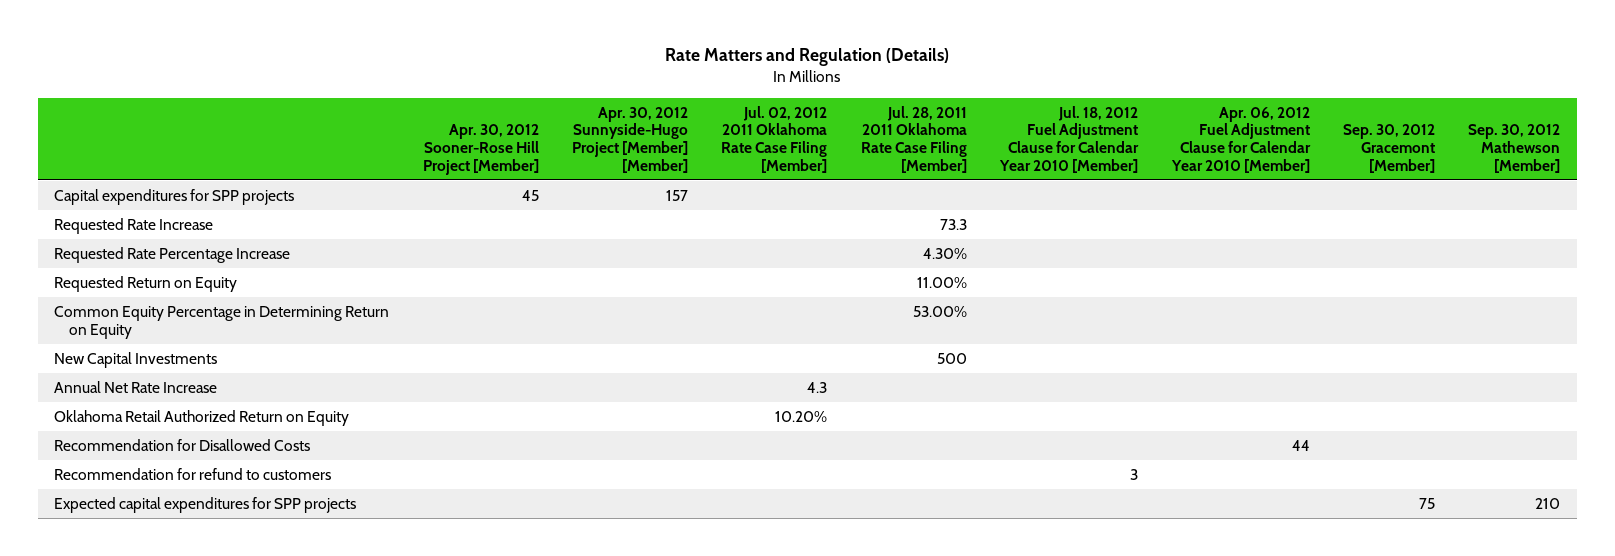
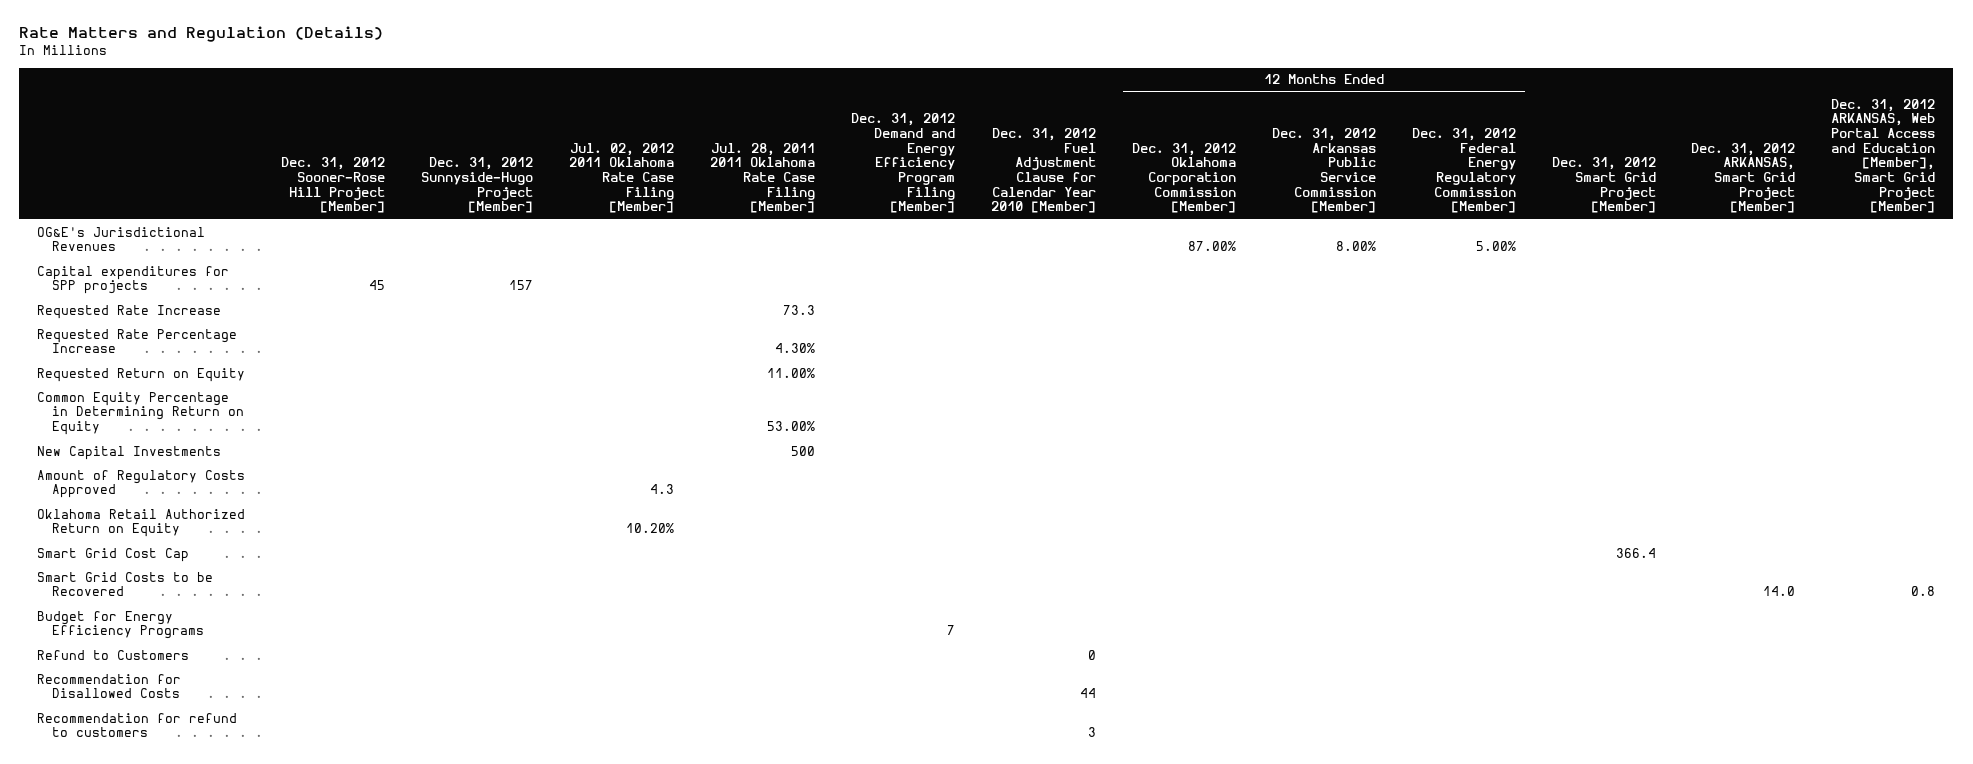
- | Apr. 30, 2012 Sooner-Rose Hill Project [Member] | Apr. 30, 2012 Sunnyside-Hugo Project [Member] [Member] | Jul. 02, 2012 2011 Oklahoma Rate Case Filing [Member] | Jul. 28, 2011 2011 Oklahoma Rate Case Filing [Member] | Jul. 18, 2012 Fuel Adjustment Clause for Calendar Year 2010 [Member] | Apr. 06, 2012 Fuel Adjustment Clause for Calendar Year 2010 [Member] | Sep. 30, 2012 Gracemont [Member] | Sep. 30, 2012 Mathewson [Member]
+ | Dec. 31, 2012 Sooner-Rose Hill Project [Member] | Dec. 31, 2012 Sunnyside-Hugo Project [Member] | Jul. 02, 2012 2011 Oklahoma Rate Case Filing [Member] | Jul. 28, 2011 2011 Oklahoma Rate Case Filing [Member] | Dec. 31, 2012 Demand and Energy Efficiency Program Filing [Member] | Dec. 31, 2012 Fuel Adjustment Clause for Calendar Year 2010 [Member] | 12 Months Ended Dec. 31, 2012 Oklahoma Corporation Commission [Member] | 12 Months Ended Dec. 31, 2012 Arkansas Public Service Commission [Member] | 12 Months Ended Dec. 31, 2012 Federal Energy Regulatory Commission [Member] | Dec. 31, 2012 Smart Grid Project [Member] | Dec. 31, 2012 ARKANSAS, Smart Grid Project [Member] | Dec. 31, 2012 ARKANSAS, Web Portal Access and Education [Member], Smart Grid Project [Member]
+ OG&E's Jurisdictional Revenues | | | | | | | 87.00% | 8.00% | 5.00% | | |
- Annual Net Rate Increase | | | 4.3 | | | | |
+ Amount of Regulatory Costs Approved | | | 4.3 | | | | | | | | |
+ Smart Grid Cost Cap | | | | | | | | | | 366.4 | |
+ Smart Grid Costs to be Recovered | | | | | | | | | | | 14.0 | 0.8
+ Budget for Energy Efficiency Programs | | | | | 7 | | | | | | |
+ Refund to Customers | | | | | | 0 | | | | | |
- Expected capital expenditures for SPP projects | | | | | | | 75 | 210

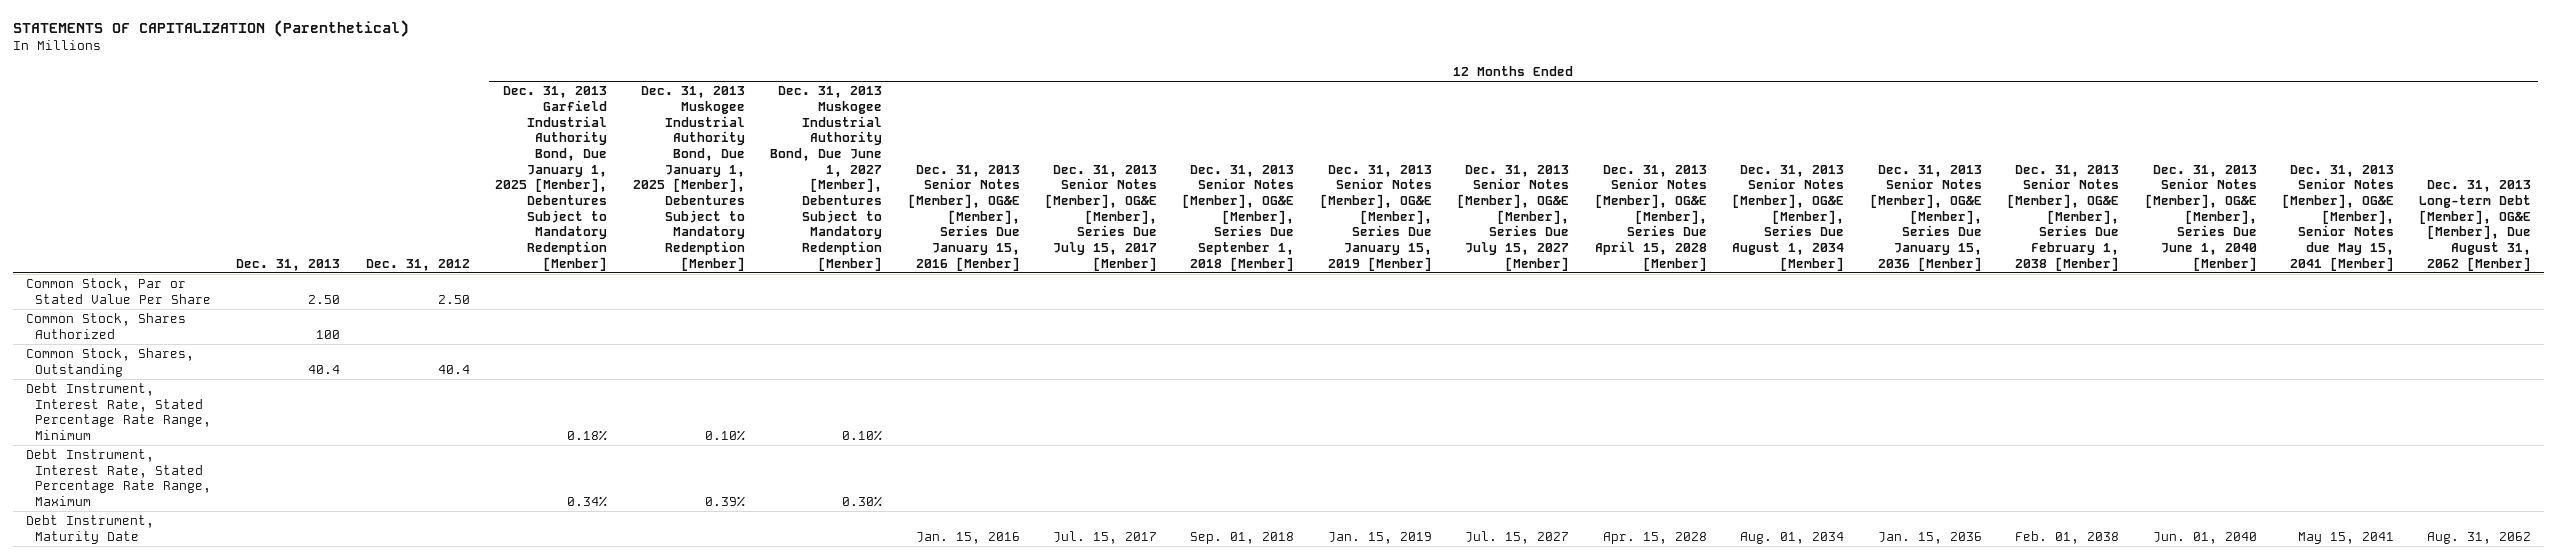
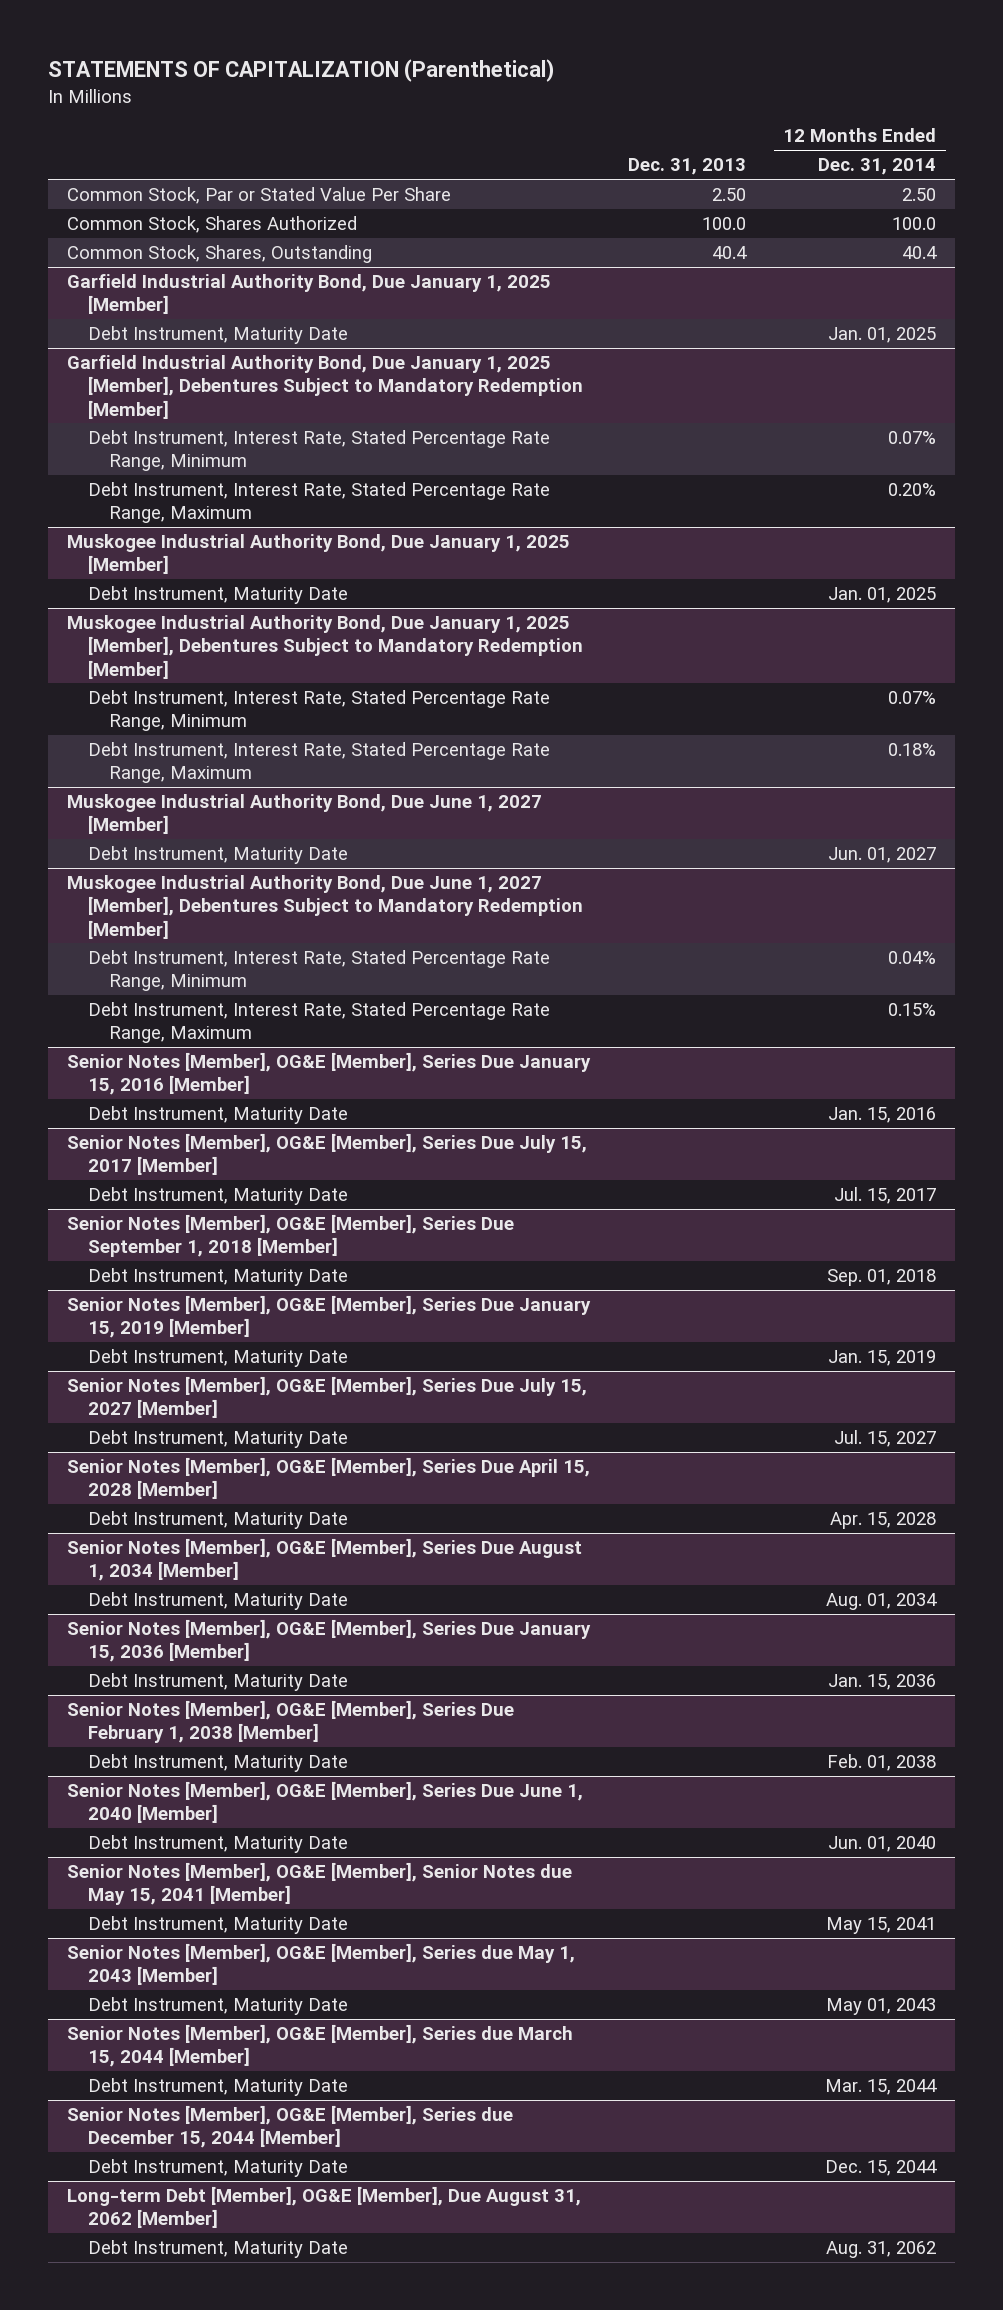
- | Dec. 31, 2013 | Dec. 31, 2012 | 12 Months Ended Dec. 31, 2013 Garfield Industrial Authority Bond, Due January 1, 2025 [Member], Debentures Subject to Mandatory Redemption [Member] | 12 Months Ended Dec. 31, 2013 Muskogee Industrial Authority Bond, Due January 1, 2025 [Member], Debentures Subject to Mandatory Redemption [Member] | 12 Months Ended Dec. 31, 2013 Muskogee Industrial Authority Bond, Due June 1, 2027 [Member], Debentures Subject to Mandatory Redemption [Member] | 12 Months Ended Dec. 31, 2013 Senior Notes [Member], OG&E [Member], Series Due January 15, 2016 [Member] | 12 Months Ended Dec. 31, 2013 Senior Notes [Member], OG&E [Member], Series Due July 15, 2017 [Member] | 12 Months Ended Dec. 31, 2013 Senior Notes [Member], OG&E [Member], Series Due September 1, 2018 [Member] | 12 Months Ended Dec. 31, 2013 Senior Notes [Member], OG&E [Member], Series Due January 15, 2019 [Member] | 12 Months Ended Dec. 31, 2013 Senior Notes [Member], OG&E [Member], Series Due July 15, 2027 [Member] | 12 Months Ended Dec. 31, 2013 Senior Notes [Member], OG&E [Member], Series Due April 15, 2028 [Member] | 12 Months Ended Dec. 31, 2013 Senior Notes [Member], OG&E [Member], Series Due August 1, 2034 [Member] | 12 Months Ended Dec. 31, 2013 Senior Notes [Member], OG&E [Member], Series Due January 15, 2036 [Member] | 12 Months Ended Dec. 31, 2013 Senior Notes [Member], OG&E [Member], Series Due February 1, 2038 [Member] | 12 Months Ended Dec. 31, 2013 Senior Notes [Member], OG&E [Member], Series Due June 1, 2040 [Member] | 12 Months Ended Dec. 31, 2013 Senior Notes [Member], OG&E [Member], Senior Notes due May 15, 2041 [Member] | 12 Months Ended Dec. 31, 2013 Long-term Debt [Member], OG&E [Member], Due August 31, 2062 [Member]
+ | Dec. 31, 2013 | 12 Months Ended Dec. 31, 2014
- Common Stock, Shares Authorized | 100 | | | | | | | | | | | | | | | |
+ Common Stock, Shares Authorized | 100.0 | 100.0
- Debt Instrument, Interest Rate, Stated Percentage Rate Range, Minimum | | | 0.18% | 0.10% | 0.10% | | | | | | | | | | | |
- Debt Instrument, Interest Rate, Stated Percentage Rate Range, Maximum | | | 0.34% | 0.39% | 0.30% | | | | | | | | | | | |
- Debt Instrument, Maturity Date | | | | | | Jan. 15, 2016 | Jul. 15, 2017 | Sep. 01, 2018 | Jan. 15, 2019 | Jul. 15, 2027 | Apr. 15, 2028 | Aug. 01, 2034 | Jan. 15, 2036 | Feb. 01, 2038 | Jun. 01, 2040 | May 15, 2041 | Aug. 31, 2062
+ Garfield Industrial Authority Bond, Due January 1, 2025 [Member]
+ Debt Instrument, Maturity Date | | Jan. 01, 2025
+ Garfield Industrial Authority Bond, Due January 1, 2025 [Member], Debentures Subject to Mandatory Redemption [Member]
+ Debt Instrument, Interest Rate, Stated Percentage Rate Range, Minimum | | 0.07%
+ Debt Instrument, Interest Rate, Stated Percentage Rate Range, Maximum | | 0.20%
+ Muskogee Industrial Authority Bond, Due January 1, 2025 [Member]
+ Debt Instrument, Maturity Date | | Jan. 01, 2025
+ Muskogee Industrial Authority Bond, Due January 1, 2025 [Member], Debentures Subject to Mandatory Redemption [Member]
+ Debt Instrument, Interest Rate, Stated Percentage Rate Range, Minimum | | 0.07%
+ Debt Instrument, Interest Rate, Stated Percentage Rate Range, Maximum | | 0.18%
+ Muskogee Industrial Authority Bond, Due June 1, 2027 [Member]
+ Debt Instrument, Maturity Date | | Jun. 01, 2027
+ Muskogee Industrial Authority Bond, Due June 1, 2027 [Member], Debentures Subject to Mandatory Redemption [Member]
+ Debt Instrument, Interest Rate, Stated Percentage Rate Range, Minimum | | 0.04%
+ Debt Instrument, Interest Rate, Stated Percentage Rate Range, Maximum | | 0.15%
+ Senior Notes [Member], OG&E [Member], Series Due January 15, 2016 [Member]
+ Debt Instrument, Maturity Date | | Jan. 15, 2016
+ Senior Notes [Member], OG&E [Member], Series Due July 15, 2017 [Member]
+ Debt Instrument, Maturity Date | | Jul. 15, 2017
+ Senior Notes [Member], OG&E [Member], Series Due September 1, 2018 [Member]
+ Debt Instrument, Maturity Date | | Sep. 01, 2018
+ Senior Notes [Member], OG&E [Member], Series Due January 15, 2019 [Member]
+ Debt Instrument, Maturity Date | | Jan. 15, 2019
+ Senior Notes [Member], OG&E [Member], Series Due July 15, 2027 [Member]
+ Debt Instrument, Maturity Date | | Jul. 15, 2027
+ Senior Notes [Member], OG&E [Member], Series Due April 15, 2028 [Member]
+ Debt Instrument, Maturity Date | | Apr. 15, 2028
+ Senior Notes [Member], OG&E [Member], Series Due August 1, 2034 [Member]
+ Debt Instrument, Maturity Date | | Aug. 01, 2034
+ Senior Notes [Member], OG&E [Member], Series Due January 15, 2036 [Member]
+ Debt Instrument, Maturity Date | | Jan. 15, 2036
+ Senior Notes [Member], OG&E [Member], Series Due February 1, 2038 [Member]
+ Debt Instrument, Maturity Date | | Feb. 01, 2038
+ Senior Notes [Member], OG&E [Member], Series Due June 1, 2040 [Member]
+ Debt Instrument, Maturity Date | | Jun. 01, 2040
+ Senior Notes [Member], OG&E [Member], Senior Notes due May 15, 2041 [Member]
+ Debt Instrument, Maturity Date | | May 15, 2041
+ Senior Notes [Member], OG&E [Member], Series due May 1, 2043 [Member]
+ Debt Instrument, Maturity Date | | May 01, 2043
+ Senior Notes [Member], OG&E [Member], Series due March 15, 2044 [Member]
+ Debt Instrument, Maturity Date | | Mar. 15, 2044
+ Senior Notes [Member], OG&E [Member], Series due December 15, 2044 [Member]
+ Debt Instrument, Maturity Date | | Dec. 15, 2044
+ Long-term Debt [Member], OG&E [Member], Due August 31, 2062 [Member]
+ Debt Instrument, Maturity Date | | Aug. 31, 2062

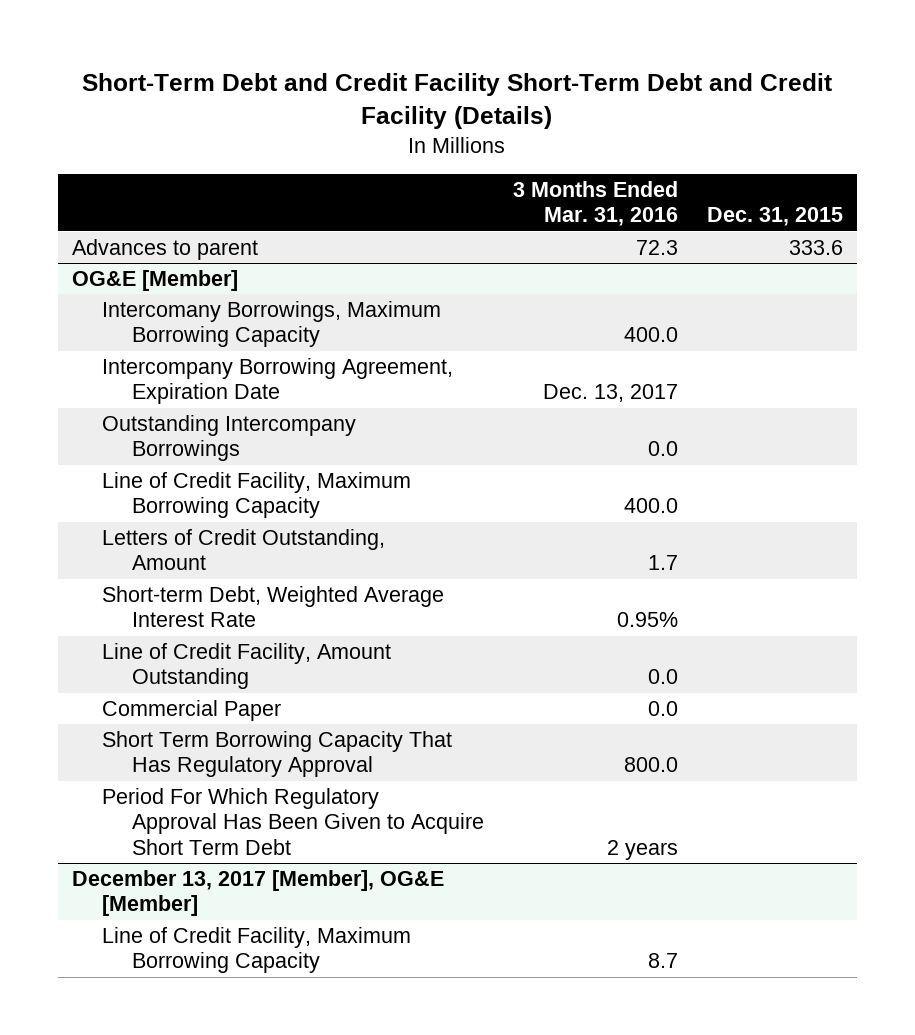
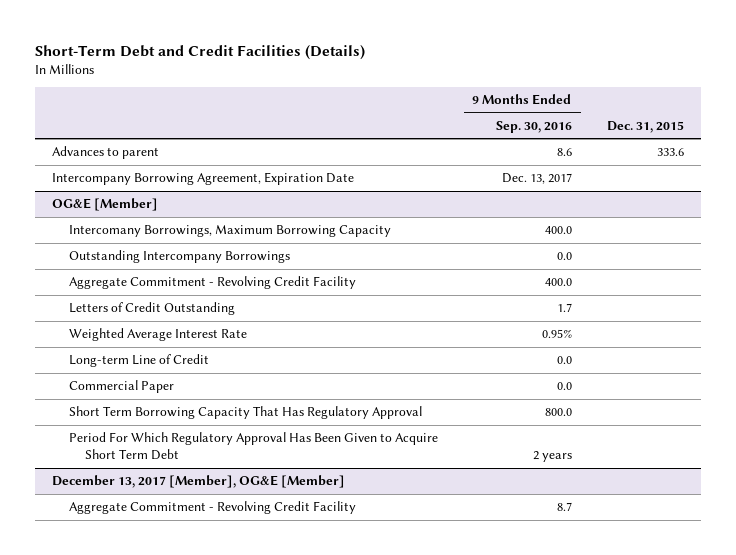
- Short-Term Debt and Credit Facility Short-Term Debt and Credit Facility (Details)
+ Short-Term Debt and Credit Facilities (Details)
- | 3 Months Ended Mar. 31, 2016 | Dec. 31, 2015
+ | 9 Months Ended Sep. 30, 2016 | Dec. 31, 2015
+ Intercompany Borrowing Agreement, Expiration Date | Dec. 13, 2017 |
@ OG&E [Member]
- Intercompany Borrowing Agreement, Expiration Date | Dec. 13, 2017 |
- Line of Credit Facility, Maximum Borrowing Capacity | 400.0 |
- Letters of Credit Outstanding, Amount | 1.7 |
- Short-term Debt, Weighted Average Interest Rate | 0.95% |
- Line of Credit Facility, Amount Outstanding | 0.0 |
+ Aggregate Commitment - Revolving Credit Facility | 400.0 |
+ Letters of Credit Outstanding | 1.7 |
+ Weighted Average Interest Rate | 0.95% |
+ Long-term Line of Credit | 0.0 |
@ December 13, 2017 [Member], OG&E [Member]
- Line of Credit Facility, Maximum Borrowing Capacity | 8.7 |
+ Aggregate Commitment - Revolving Credit Facility | 8.7 |

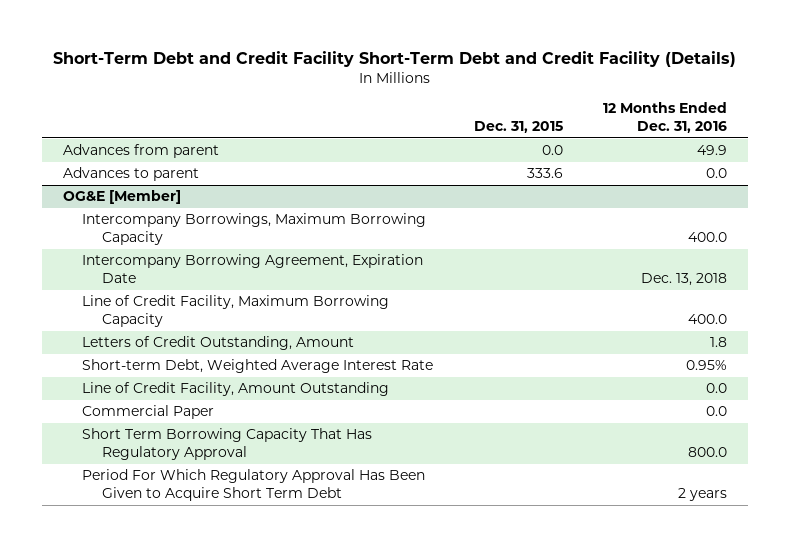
- Short-Term Debt and Credit Facilities (Details)
+ Short-Term Debt and Credit Facility Short-Term Debt and Credit Facility (Details)
- | 9 Months Ended Sep. 30, 2016 | Dec. 31, 2015
+ | Dec. 31, 2015 | 12 Months Ended Dec. 31, 2016
+ Advances from parent | 0.0 | 49.9
- Intercompany Borrowing Agreement, Expiration Date | Dec. 13, 2017 |
@ OG&E [Member]
- Intercomany Borrowings, Maximum Borrowing Capacity | 400.0 |
- Outstanding Intercompany Borrowings | 0.0 |
- Aggregate Commitment - Revolving Credit Facility | 400.0 |
- Letters of Credit Outstanding | 1.7 |
- Weighted Average Interest Rate | 0.95% |
- Long-term Line of Credit | 0.0 |
+ Intercompany Borrowings, Maximum Borrowing Capacity | | 400.0
+ Intercompany Borrowing Agreement, Expiration Date | | Dec. 13, 2018
+ Line of Credit Facility, Maximum Borrowing Capacity | | 400.0
+ Letters of Credit Outstanding, Amount | | 1.8
+ Short-term Debt, Weighted Average Interest Rate | | 0.95%
+ Line of Credit Facility, Amount Outstanding | | 0.0
- December 13, 2017 [Member], OG&E [Member]
- Aggregate Commitment - Revolving Credit Facility | 8.7 |

